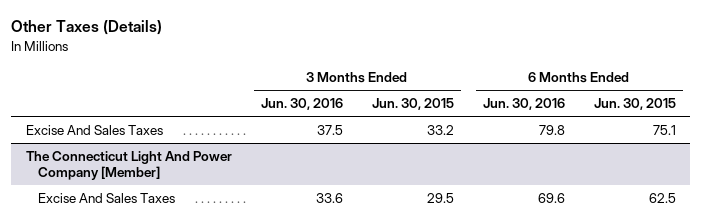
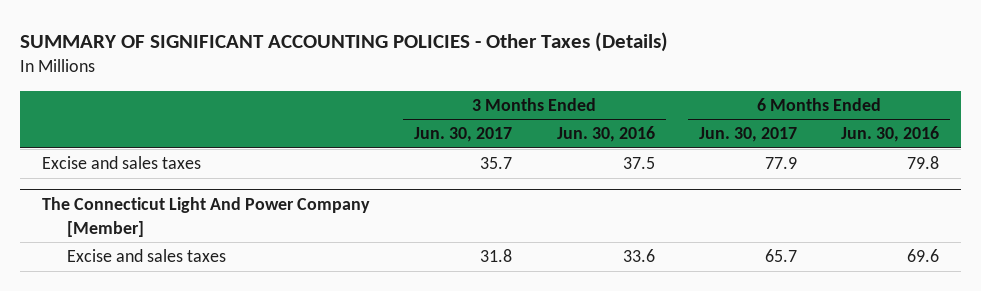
- Other Taxes (Details)
+ SUMMARY OF SIGNIFICANT ACCOUNTING POLICIES - Other Taxes (Details)
- | 3 Months Ended Jun. 30, 2016 | 3 Months Ended Jun. 30, 2015 | 6 Months Ended Jun. 30, 2016 | 6 Months Ended Jun. 30, 2015
+ | 3 Months Ended Jun. 30, 2017 | 3 Months Ended Jun. 30, 2016 | 6 Months Ended Jun. 30, 2017 | 6 Months Ended Jun. 30, 2016
- Excise And Sales Taxes | 37.5 | 33.2 | 79.8 | 75.1
+ Excise and sales taxes | 35.7 | 37.5 | 77.9 | 79.8
@ The Connecticut Light And Power Company [Member]
- Excise And Sales Taxes | 33.6 | 29.5 | 69.6 | 62.5
+ Excise and sales taxes | 31.8 | 33.6 | 65.7 | 69.6

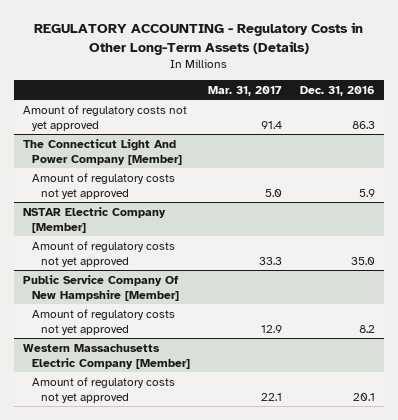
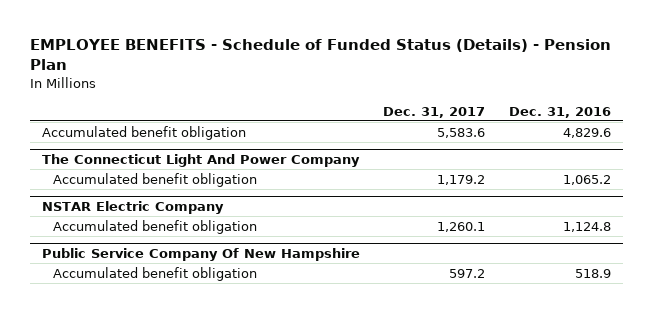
- REGULATORY ACCOUNTING - Regulatory Costs in Other Long-Term Assets (Details)
+ EMPLOYEE BENEFITS - Schedule of Funded Status (Details) - Pension Plan
- | Mar. 31, 2017 | Dec. 31, 2016
+ | Dec. 31, 2017 | Dec. 31, 2016
- Amount of regulatory costs not yet approved | 91.4 | 86.3
- The Connecticut Light And Power Company [Member]
- Amount of regulatory costs not yet approved | 5.0 | 5.9
- NSTAR Electric Company [Member]
- Amount of regulatory costs not yet approved | 33.3 | 35.0
- Public Service Company Of New Hampshire [Member]
- Amount of regulatory costs not yet approved | 12.9 | 8.2
- Western Massachusetts Electric Company [Member]
- Amount of regulatory costs not yet approved | 22.1 | 20.1
+ Accumulated benefit obligation | 5,583.6 | 4,829.6
+ The Connecticut Light And Power Company
+ Accumulated benefit obligation | 1,179.2 | 1,065.2
+ NSTAR Electric Company
+ Accumulated benefit obligation | 1,260.1 | 1,124.8
+ Public Service Company Of New Hampshire
+ Accumulated benefit obligation | 597.2 | 518.9

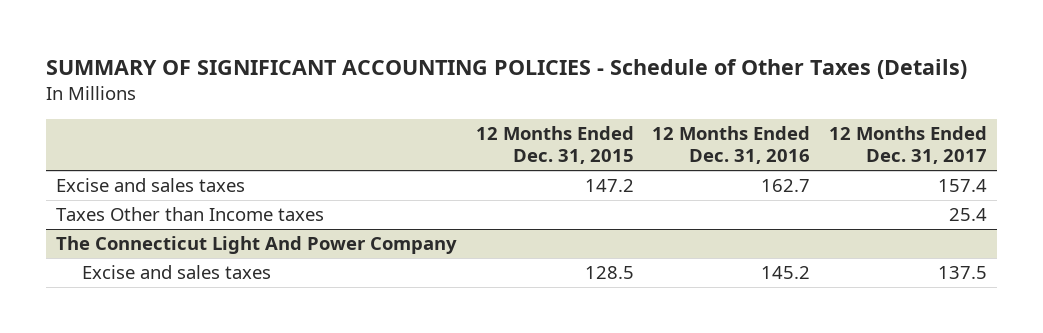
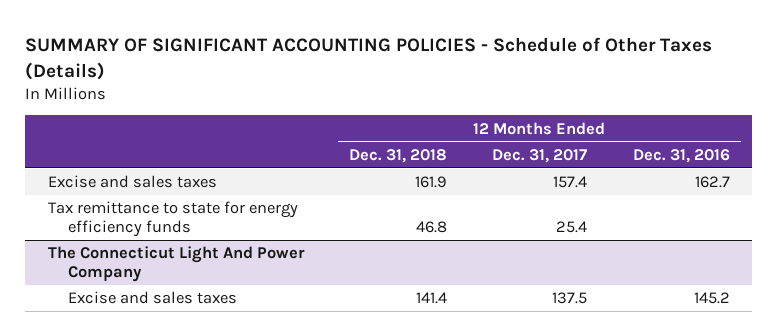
- | 12 Months Ended Dec. 31, 2015 | 12 Months Ended Dec. 31, 2016 | 12 Months Ended Dec. 31, 2017
+ | 12 Months Ended Dec. 31, 2018 | 12 Months Ended Dec. 31, 2017 | 12 Months Ended Dec. 31, 2016
- Taxes Other than Income taxes | | | 25.4
+ Tax remittance to state for energy efficiency funds | 46.8 | 25.4 |

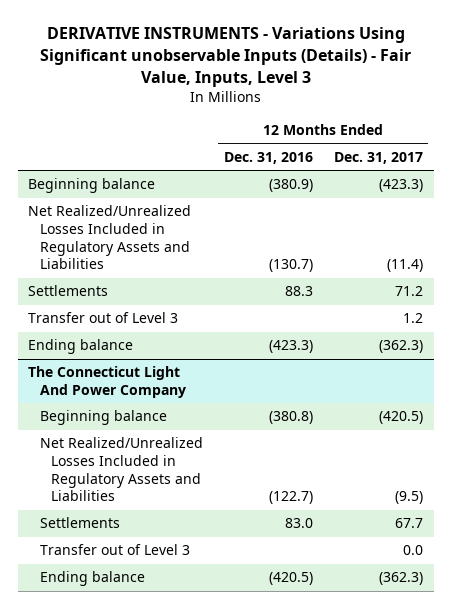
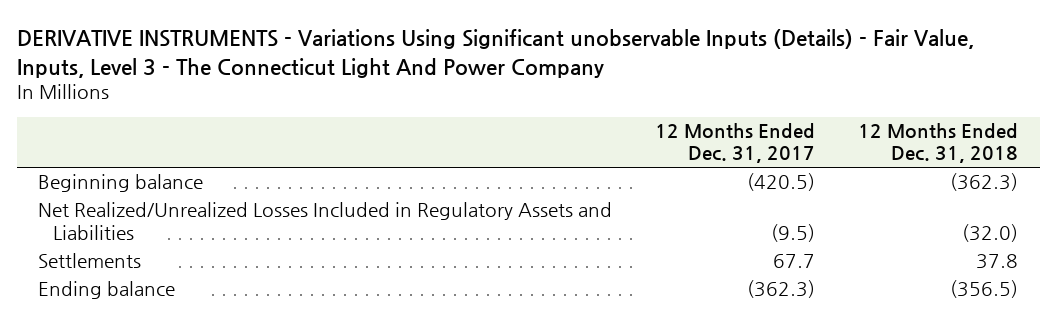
- DERIVATIVE INSTRUMENTS - Variations Using Significant unobservable Inputs (Details) - Fair Value, Inputs, Level 3
+ DERIVATIVE INSTRUMENTS - Variations Using Significant unobservable Inputs (Details) - Fair Value, Inputs, Level 3 - The Connecticut Light And Power Company
- | 12 Months Ended Dec. 31, 2016 | 12 Months Ended Dec. 31, 2017
+ | 12 Months Ended Dec. 31, 2017 | 12 Months Ended Dec. 31, 2018
- Beginning balance | (380.9) | (423.3)
- Net Realized/Unrealized Losses Included in Regulatory Assets and Liabilities | (130.7) | (11.4)
- Settlements | 88.3 | 71.2
- Transfer out of Level 3 | | 1.2
- Ending balance | (423.3) | (362.3)
- The Connecticut Light And Power Company
- Transfer out of Level 3 | | 0.0

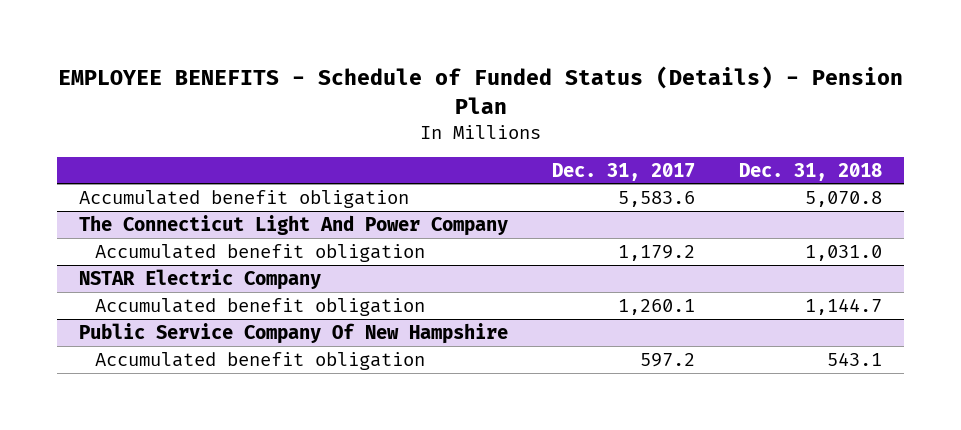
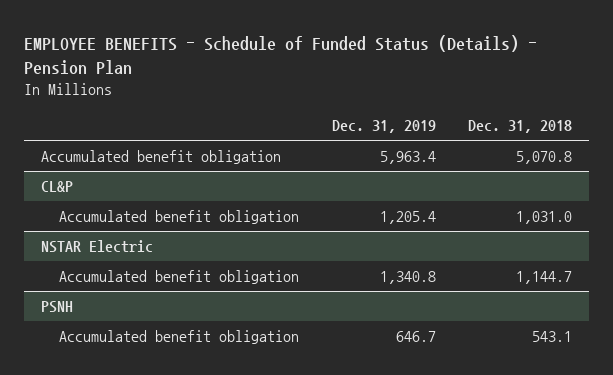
- | Dec. 31, 2017 | Dec. 31, 2018
+ | Dec. 31, 2019 | Dec. 31, 2018
- The Connecticut Light And Power Company
+ CL&P
- NSTAR Electric Company
+ NSTAR Electric
- Public Service Company Of New Hampshire
+ PSNH

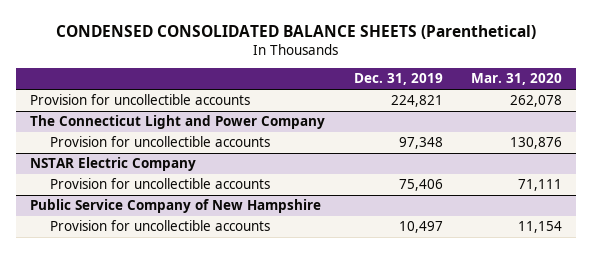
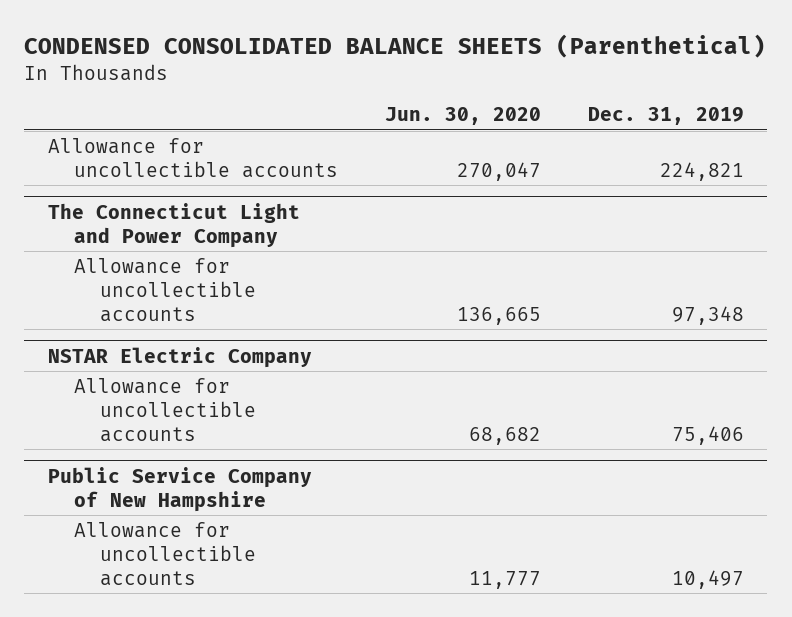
- | Dec. 31, 2019 | Mar. 31, 2020
+ | Jun. 30, 2020 | Dec. 31, 2019
- Provision for uncollectible accounts | 224,821 | 262,078
+ Allowance for uncollectible accounts | 270,047 | 224,821
@ The Connecticut Light and Power Company
- Provision for uncollectible accounts | 97,348 | 130,876
+ Allowance for uncollectible accounts | 136,665 | 97,348
@ NSTAR Electric Company
- Provision for uncollectible accounts | 75,406 | 71,111
+ Allowance for uncollectible accounts | 68,682 | 75,406
@ Public Service Company of New Hampshire
- Provision for uncollectible accounts | 10,497 | 11,154
+ Allowance for uncollectible accounts | 11,777 | 10,497

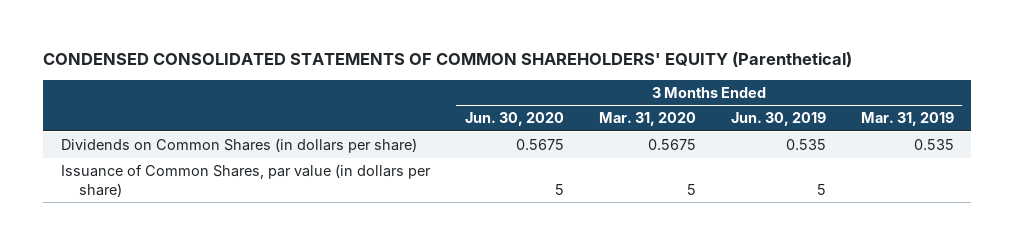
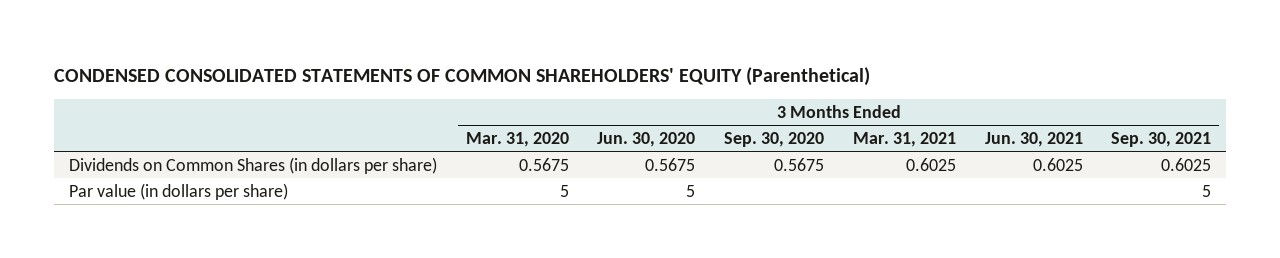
- | 3 Months Ended Jun. 30, 2020 | 3 Months Ended Mar. 31, 2020 | 3 Months Ended Jun. 30, 2019 | 3 Months Ended Mar. 31, 2019
+ | 3 Months Ended Mar. 31, 2020 | 3 Months Ended Jun. 30, 2020 | 3 Months Ended Sep. 30, 2020 | 3 Months Ended Mar. 31, 2021 | 3 Months Ended Jun. 30, 2021 | 3 Months Ended Sep. 30, 2021
- Issuance of Common Shares, par value (in dollars per share) | 5 | 5 | 5 |
+ Par value (in dollars per share) | 5 | 5 | | | | 5

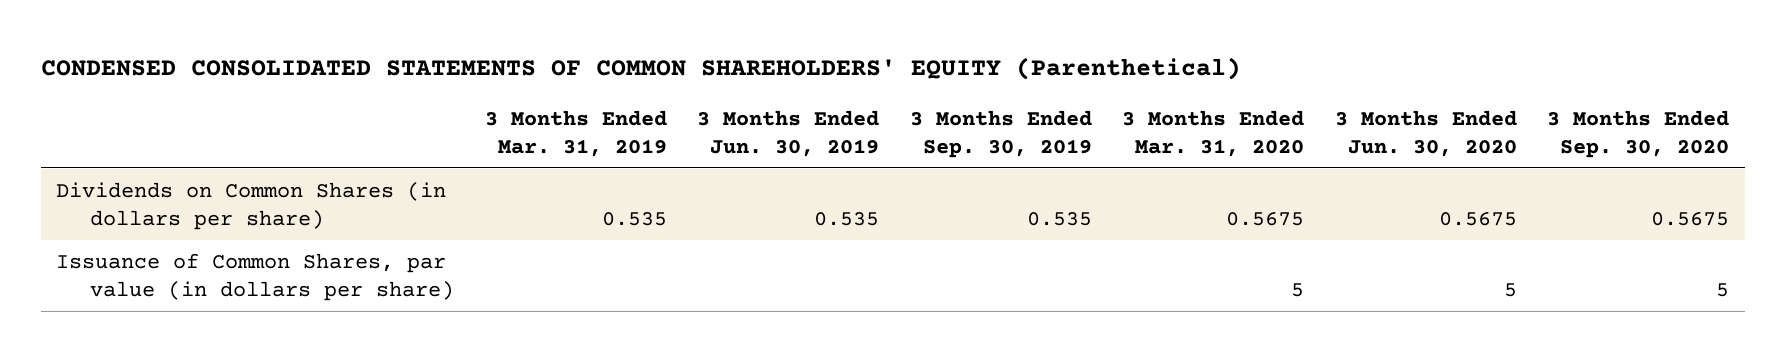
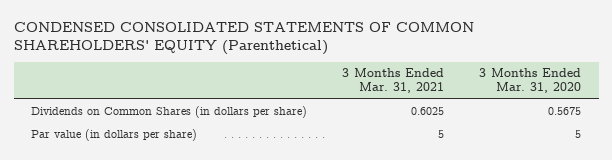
- | 3 Months Ended Mar. 31, 2019 | 3 Months Ended Jun. 30, 2019 | 3 Months Ended Sep. 30, 2019 | 3 Months Ended Mar. 31, 2020 | 3 Months Ended Jun. 30, 2020 | 3 Months Ended Sep. 30, 2020
+ | 3 Months Ended Mar. 31, 2021 | 3 Months Ended Mar. 31, 2020
- Issuance of Common Shares, par value (in dollars per share) | | | | 5 | 5 | 5
+ Par value (in dollars per share) | 5 | 5

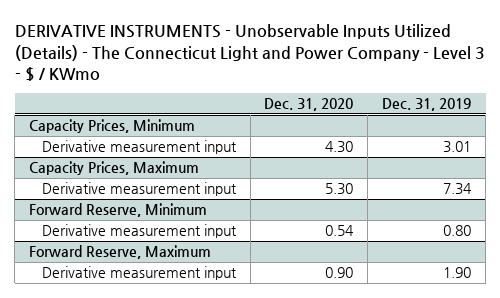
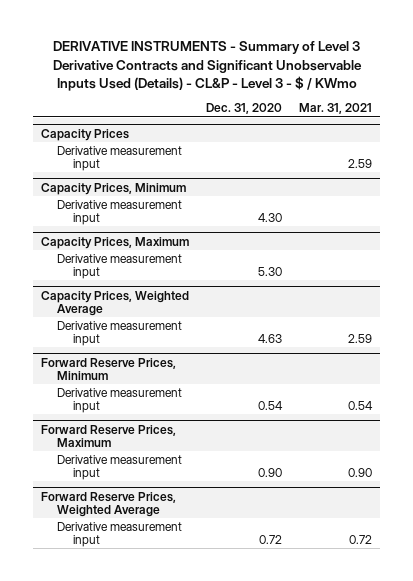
- DERIVATIVE INSTRUMENTS - Unobservable Inputs Utilized (Details) - The Connecticut Light and Power Company - Level 3 - $ / KWmo
+ DERIVATIVE INSTRUMENTS - Summary of Level 3 Derivative Contracts and Significant Unobservable Inputs Used (Details) - CL&P - Level 3 - $ / KWmo
- | Dec. 31, 2020 | Dec. 31, 2019
+ | Dec. 31, 2020 | Mar. 31, 2021
+ Capacity Prices
+ Derivative measurement input | | 2.59
- Forward Reserve, Minimum
+ Capacity Prices, Weighted Average
+ Derivative measurement input | 4.63 | 2.59
+ Forward Reserve Prices, Minimum
- Forward Reserve, Maximum
+ Forward Reserve Prices, Maximum
+ Forward Reserve Prices, Weighted Average
+ Derivative measurement input | 0.72 | 0.72

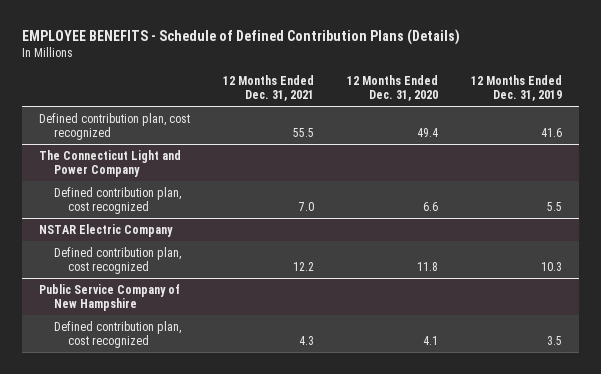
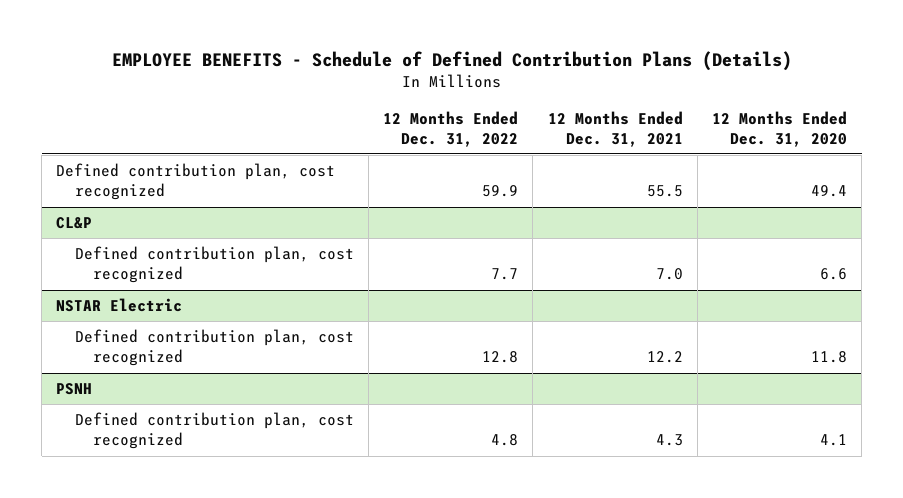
- | 12 Months Ended Dec. 31, 2021 | 12 Months Ended Dec. 31, 2020 | 12 Months Ended Dec. 31, 2019
+ | 12 Months Ended Dec. 31, 2022 | 12 Months Ended Dec. 31, 2021 | 12 Months Ended Dec. 31, 2020
- The Connecticut Light and Power Company
+ CL&P
- NSTAR Electric Company
+ NSTAR Electric
- Public Service Company of New Hampshire
+ PSNH

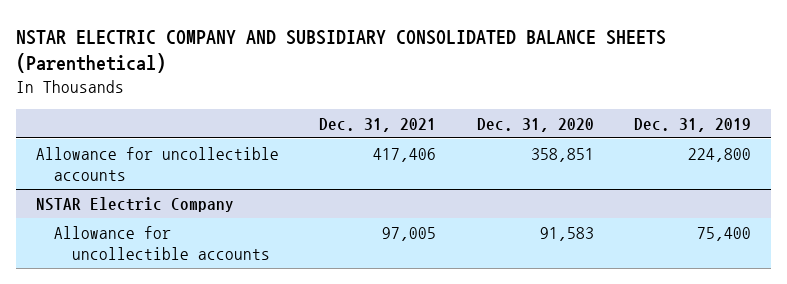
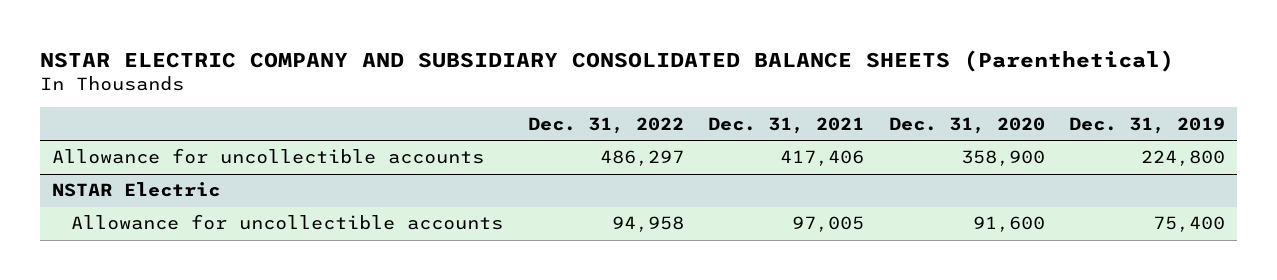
- | Dec. 31, 2021 | Dec. 31, 2020 | Dec. 31, 2019
+ | Dec. 31, 2022 | Dec. 31, 2021 | Dec. 31, 2020 | Dec. 31, 2019
- Allowance for uncollectible accounts | 417,406 | 358,851 | 224,800
- NSTAR Electric Company
- Allowance for uncollectible accounts | 97,005 | 91,583 | 75,400
+ Allowance for uncollectible accounts | 486,297 | 417,406 | 358,900 | 224,800
+ NSTAR Electric
+ Allowance for uncollectible accounts | 94,958 | 97,005 | 91,600 | 75,400

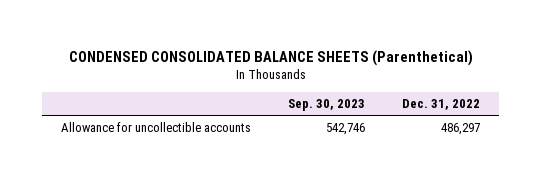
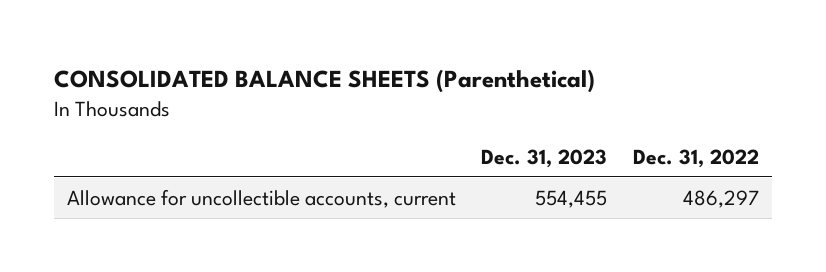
- CONDENSED CONSOLIDATED BALANCE SHEETS (Parenthetical)
+ CONSOLIDATED BALANCE SHEETS (Parenthetical)
- | Sep. 30, 2023 | Dec. 31, 2022
+ | Dec. 31, 2023 | Dec. 31, 2022
- Allowance for uncollectible accounts | 542,746 | 486,297
+ Allowance for uncollectible accounts, current | 554,455 | 486,297

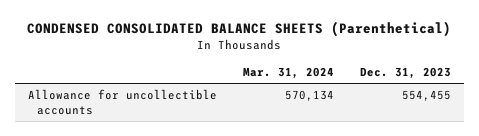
- CONSOLIDATED BALANCE SHEETS (Parenthetical)
+ CONDENSED CONSOLIDATED BALANCE SHEETS (Parenthetical)
- | Dec. 31, 2023 | Dec. 31, 2022
+ | Mar. 31, 2024 | Dec. 31, 2023
- Allowance for uncollectible accounts, current | 554,455 | 486,297
+ Allowance for uncollectible accounts | 570,134 | 554,455

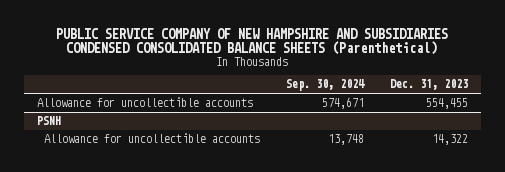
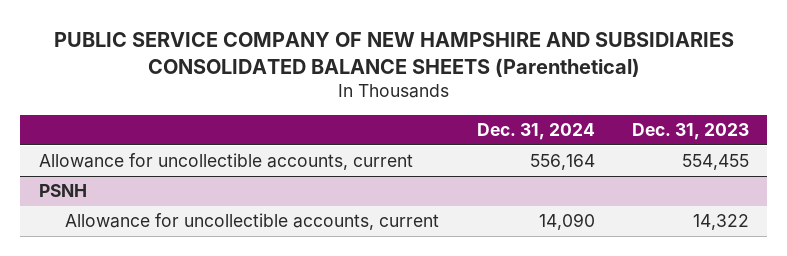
- PUBLIC SERVICE COMPANY OF NEW HAMPSHIRE AND SUBSIDIARIES CONDENSED CONSOLIDATED BALANCE SHEETS (Parenthetical)
+ PUBLIC SERVICE COMPANY OF NEW HAMPSHIRE AND SUBSIDIARIES CONSOLIDATED BALANCE SHEETS (Parenthetical)
- | Sep. 30, 2024 | Dec. 31, 2023
+ | Dec. 31, 2024 | Dec. 31, 2023
- Allowance for uncollectible accounts | 574,671 | 554,455
+ Allowance for uncollectible accounts, current | 556,164 | 554,455
@ PSNH
- Allowance for uncollectible accounts | 13,748 | 14,322
+ Allowance for uncollectible accounts, current | 14,090 | 14,322

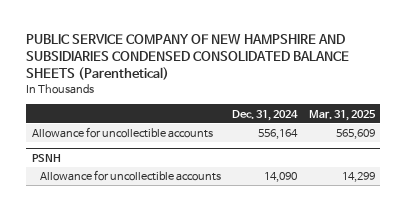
- PUBLIC SERVICE COMPANY OF NEW HAMPSHIRE AND SUBSIDIARIES CONSOLIDATED BALANCE SHEETS (Parenthetical)
+ PUBLIC SERVICE COMPANY OF NEW HAMPSHIRE AND SUBSIDIARIES CONDENSED CONSOLIDATED BALANCE SHEETS (Parenthetical)
- | Dec. 31, 2024 | Dec. 31, 2023
+ | Dec. 31, 2024 | Mar. 31, 2025
- Allowance for uncollectible accounts, current | 556,164 | 554,455
+ Allowance for uncollectible accounts | 556,164 | 565,609
@ PSNH
- Allowance for uncollectible accounts, current | 14,090 | 14,322
+ Allowance for uncollectible accounts | 14,090 | 14,299

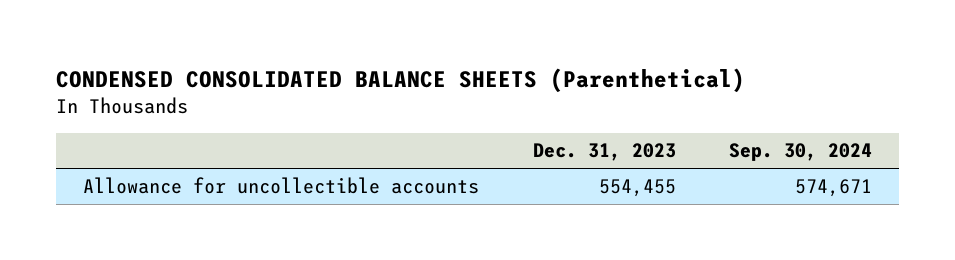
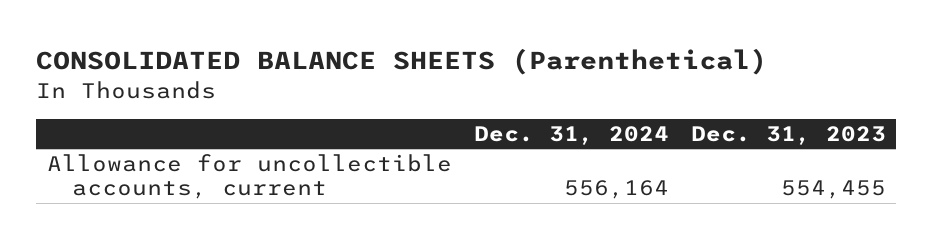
- CONDENSED CONSOLIDATED BALANCE SHEETS (Parenthetical)
+ CONSOLIDATED BALANCE SHEETS (Parenthetical)
- | Dec. 31, 2023 | Sep. 30, 2024
+ | Dec. 31, 2024 | Dec. 31, 2023
- Allowance for uncollectible accounts | 554,455 | 574,671
+ Allowance for uncollectible accounts, current | 556,164 | 554,455

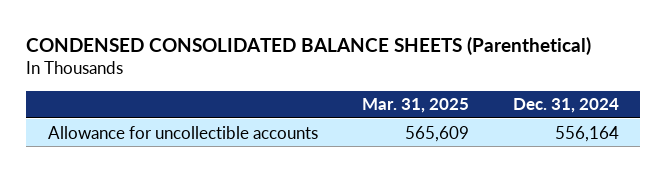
- CONSOLIDATED BALANCE SHEETS (Parenthetical)
+ CONDENSED CONSOLIDATED BALANCE SHEETS (Parenthetical)
- | Dec. 31, 2024 | Dec. 31, 2023
+ | Mar. 31, 2025 | Dec. 31, 2024
- Allowance for uncollectible accounts, current | 556,164 | 554,455
+ Allowance for uncollectible accounts | 565,609 | 556,164

